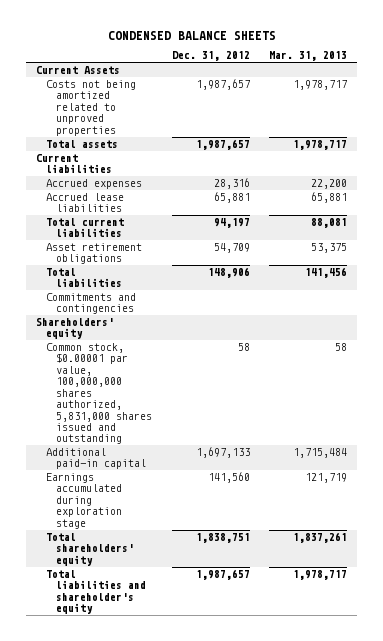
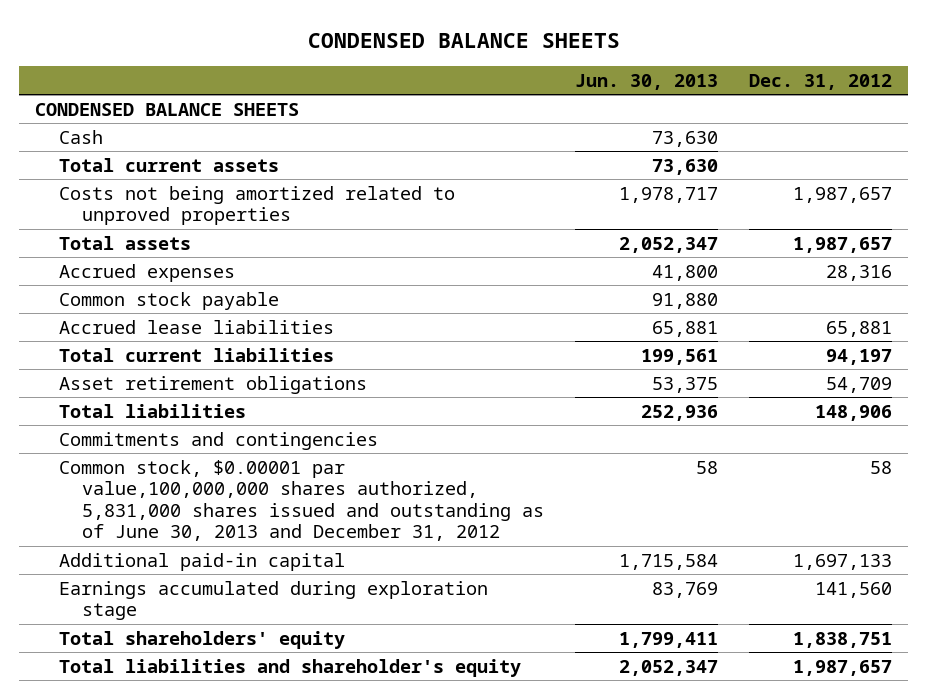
- | Dec. 31, 2012 | Mar. 31, 2013
+ | Jun. 30, 2013 | Dec. 31, 2012
- Current Assets
+ CONDENSED BALANCE SHEETS
+ Cash | 73,630 |
+ Total current assets | 73,630 |
- Current liabilities
+ Common stock payable | 91,880 |
- Shareholders' equity
- Common stock, $0.00001 par value, 100,000,000 shares authorized, 5,831,000 shares issued and outstanding | 58 | 58
+ Common stock, $0.00001 par value,100,000,000 shares authorized, 5,831,000 shares issued and outstanding as of June 30, 2013 and December 31, 2012 | 58 | 58

